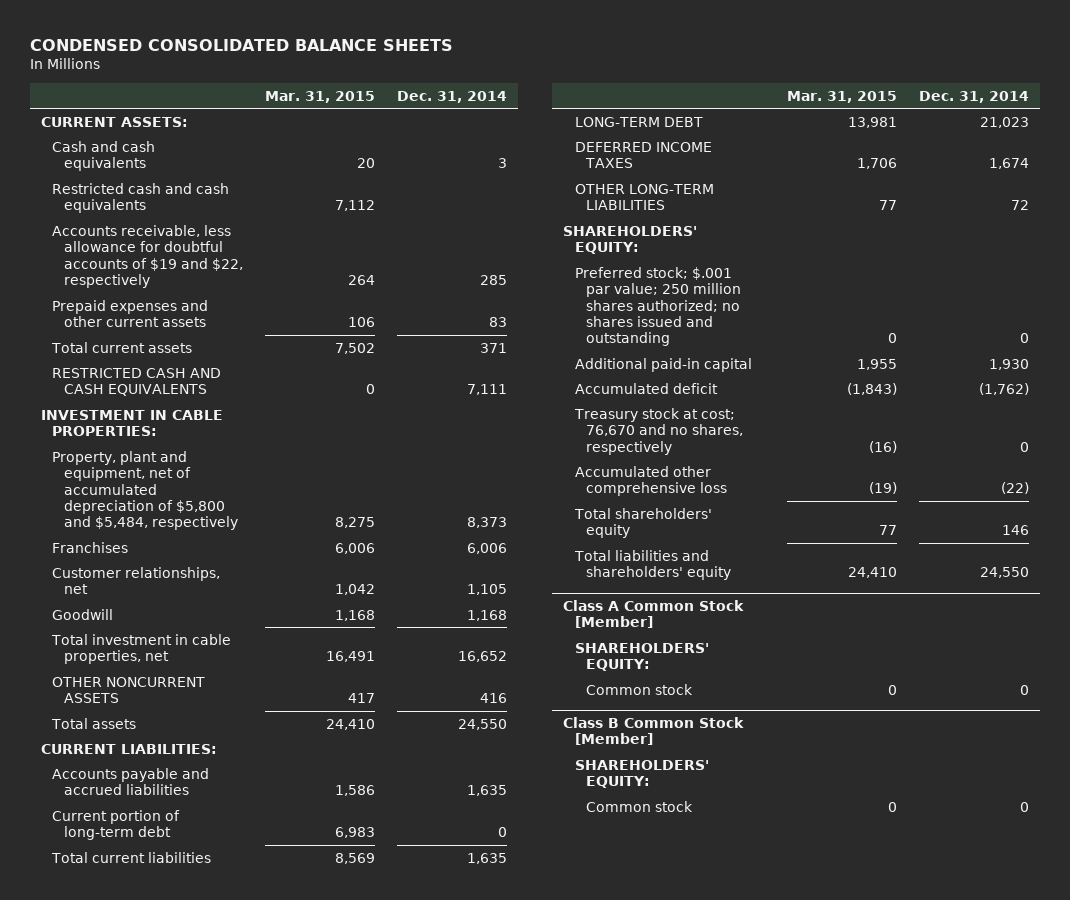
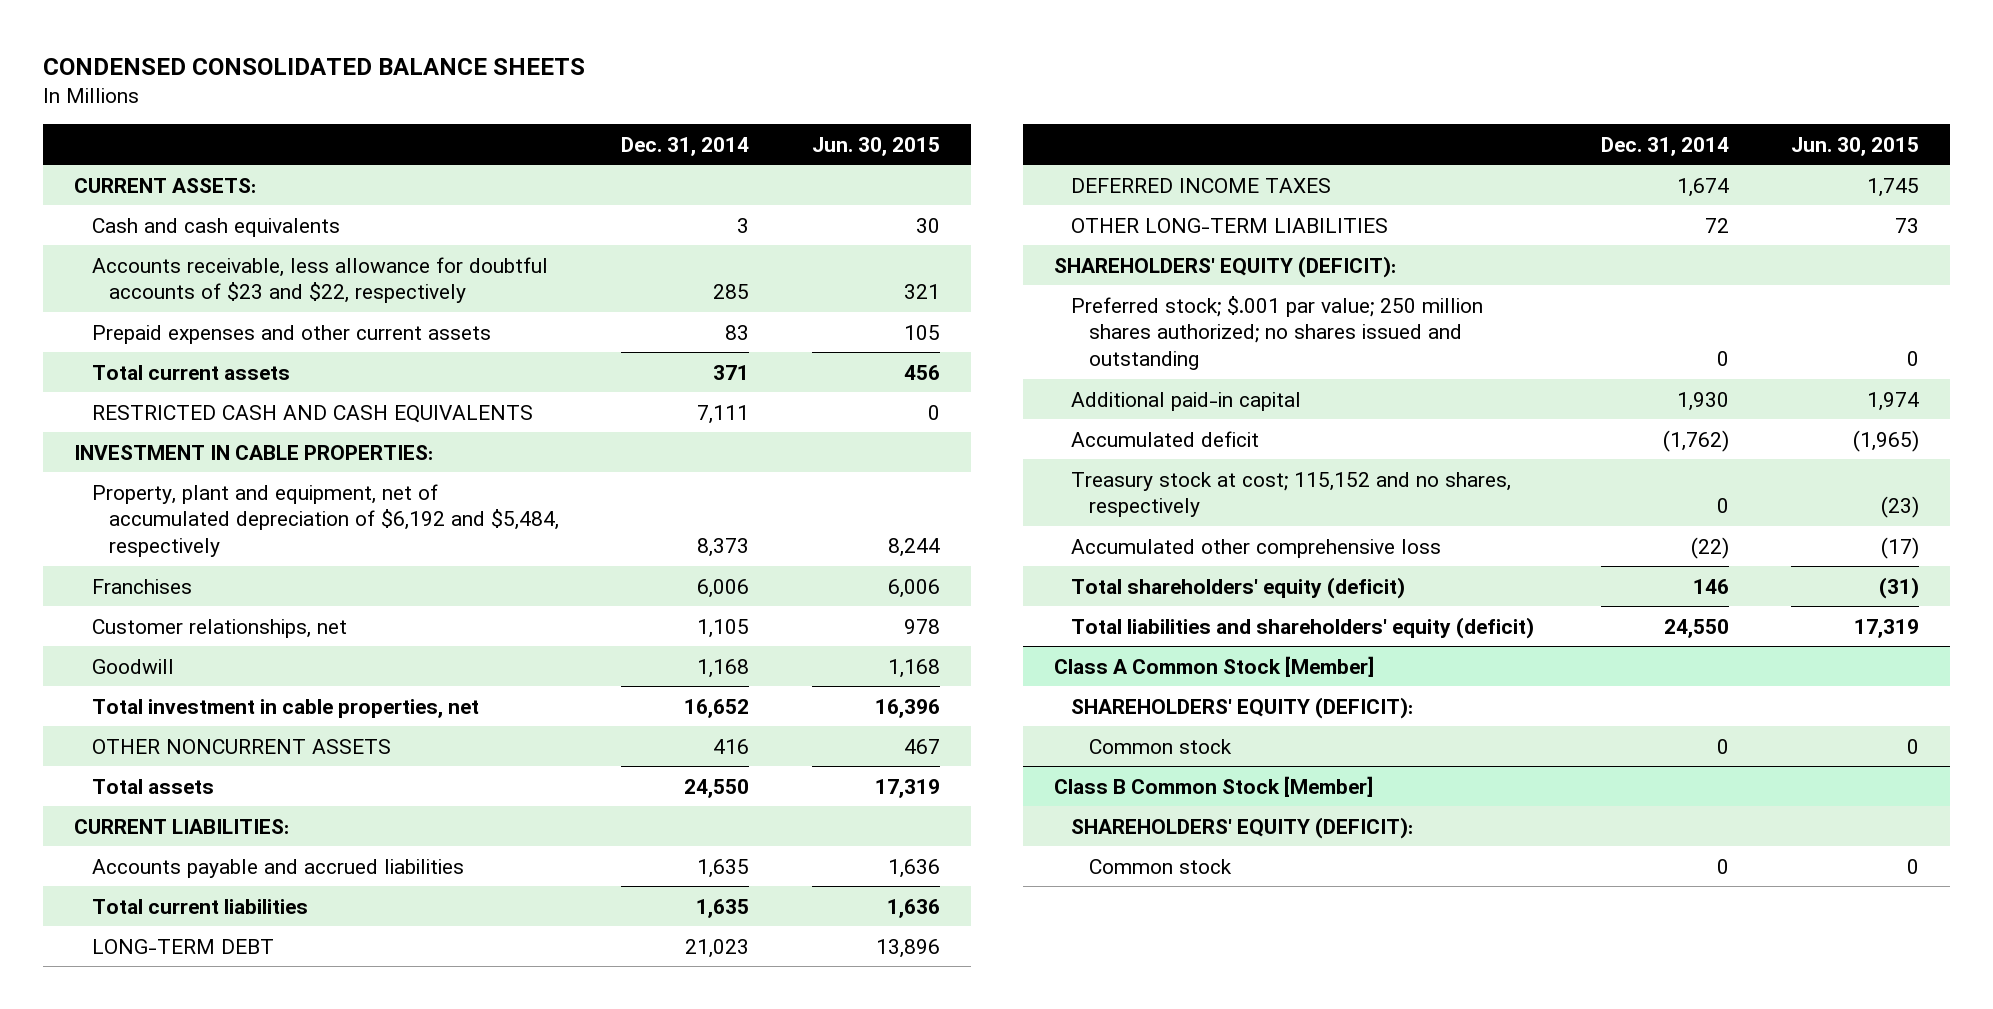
- | Mar. 31, 2015 | Dec. 31, 2014
+ | Dec. 31, 2014 | Jun. 30, 2015
- Restricted cash and cash equivalents | 7,112 |
- Accounts receivable, less allowance for doubtful accounts of $19 and $22, respectively | 264 | 285
+ Accounts receivable, less allowance for doubtful accounts of $23 and $22, respectively | 285 | 321
- Property, plant and equipment, net of accumulated depreciation of $5,800 and $5,484, respectively | 8,275 | 8,373
+ Property, plant and equipment, net of accumulated depreciation of $6,192 and $5,484, respectively | 8,373 | 8,244
- Current portion of long-term debt | 6,983 | 0
- SHAREHOLDERS' EQUITY:
+ SHAREHOLDERS' EQUITY (DEFICIT):
- Treasury stock at cost; 76,670 and no shares, respectively | (16) | 0
+ Treasury stock at cost; 115,152 and no shares, respectively | 0 | (23)
- Total shareholders' equity | 77 | 146
- Total liabilities and shareholders' equity | 24,410 | 24,550
+ Total shareholders' equity (deficit) | 146 | (31)
+ Total liabilities and shareholders' equity (deficit) | 24,550 | 17,319
@ Class A Common Stock [Member]
- SHAREHOLDERS' EQUITY:
+ SHAREHOLDERS' EQUITY (DEFICIT):
@ Class B Common Stock [Member]
- SHAREHOLDERS' EQUITY:
+ SHAREHOLDERS' EQUITY (DEFICIT):

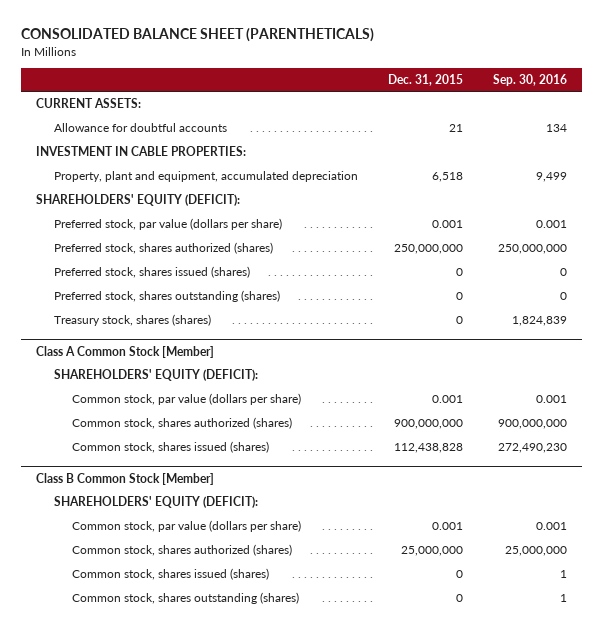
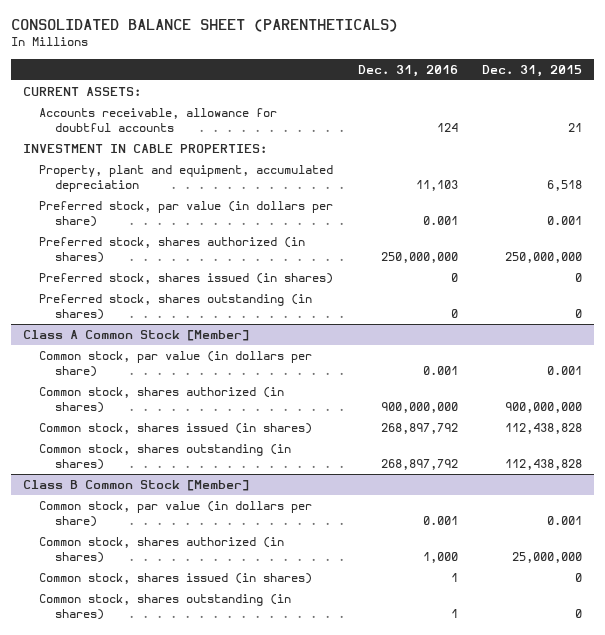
- | Dec. 31, 2015 | Sep. 30, 2016
+ | Dec. 31, 2016 | Dec. 31, 2015
- Allowance for doubtful accounts | 21 | 134
+ Accounts receivable, allowance for doubtful accounts | 124 | 21
- SHAREHOLDERS' EQUITY (DEFICIT):
- Preferred stock, par value (dollars per share) | 0.001 | 0.001
- Preferred stock, shares authorized (shares) | 250,000,000 | 250,000,000
- Preferred stock, shares issued (shares) | 0 | 0
- Preferred stock, shares outstanding (shares) | 0 | 0
- Treasury stock, shares (shares) | 0 | 1,824,839
+ Preferred stock, par value (in dollars per share) | 0.001 | 0.001
+ Preferred stock, shares authorized (in shares) | 250,000,000 | 250,000,000
+ Preferred stock, shares issued (in shares) | 0 | 0
+ Preferred stock, shares outstanding (in shares) | 0 | 0
@ Class A Common Stock [Member]
- SHAREHOLDERS' EQUITY (DEFICIT):
- Common stock, par value (dollars per share) | 0.001 | 0.001
- Common stock, shares authorized (shares) | 900,000,000 | 900,000,000
- Common stock, shares issued (shares) | 112,438,828 | 272,490,230
+ Common stock, par value (in dollars per share) | 0.001 | 0.001
+ Common stock, shares authorized (in shares) | 900,000,000 | 900,000,000
+ Common stock, shares issued (in shares) | 268,897,792 | 112,438,828
+ Common stock, shares outstanding (in shares) | 268,897,792 | 112,438,828
@ Class B Common Stock [Member]
- SHAREHOLDERS' EQUITY (DEFICIT):
- Common stock, par value (dollars per share) | 0.001 | 0.001
- Common stock, shares authorized (shares) | 25,000,000 | 25,000,000
- Common stock, shares issued (shares) | 0 | 1
- Common stock, shares outstanding (shares) | 0 | 1
+ Common stock, par value (in dollars per share) | 0.001 | 0.001
+ Common stock, shares authorized (in shares) | 1,000 | 25,000,000
+ Common stock, shares issued (in shares) | 1 | 0
+ Common stock, shares outstanding (in shares) | 1 | 0

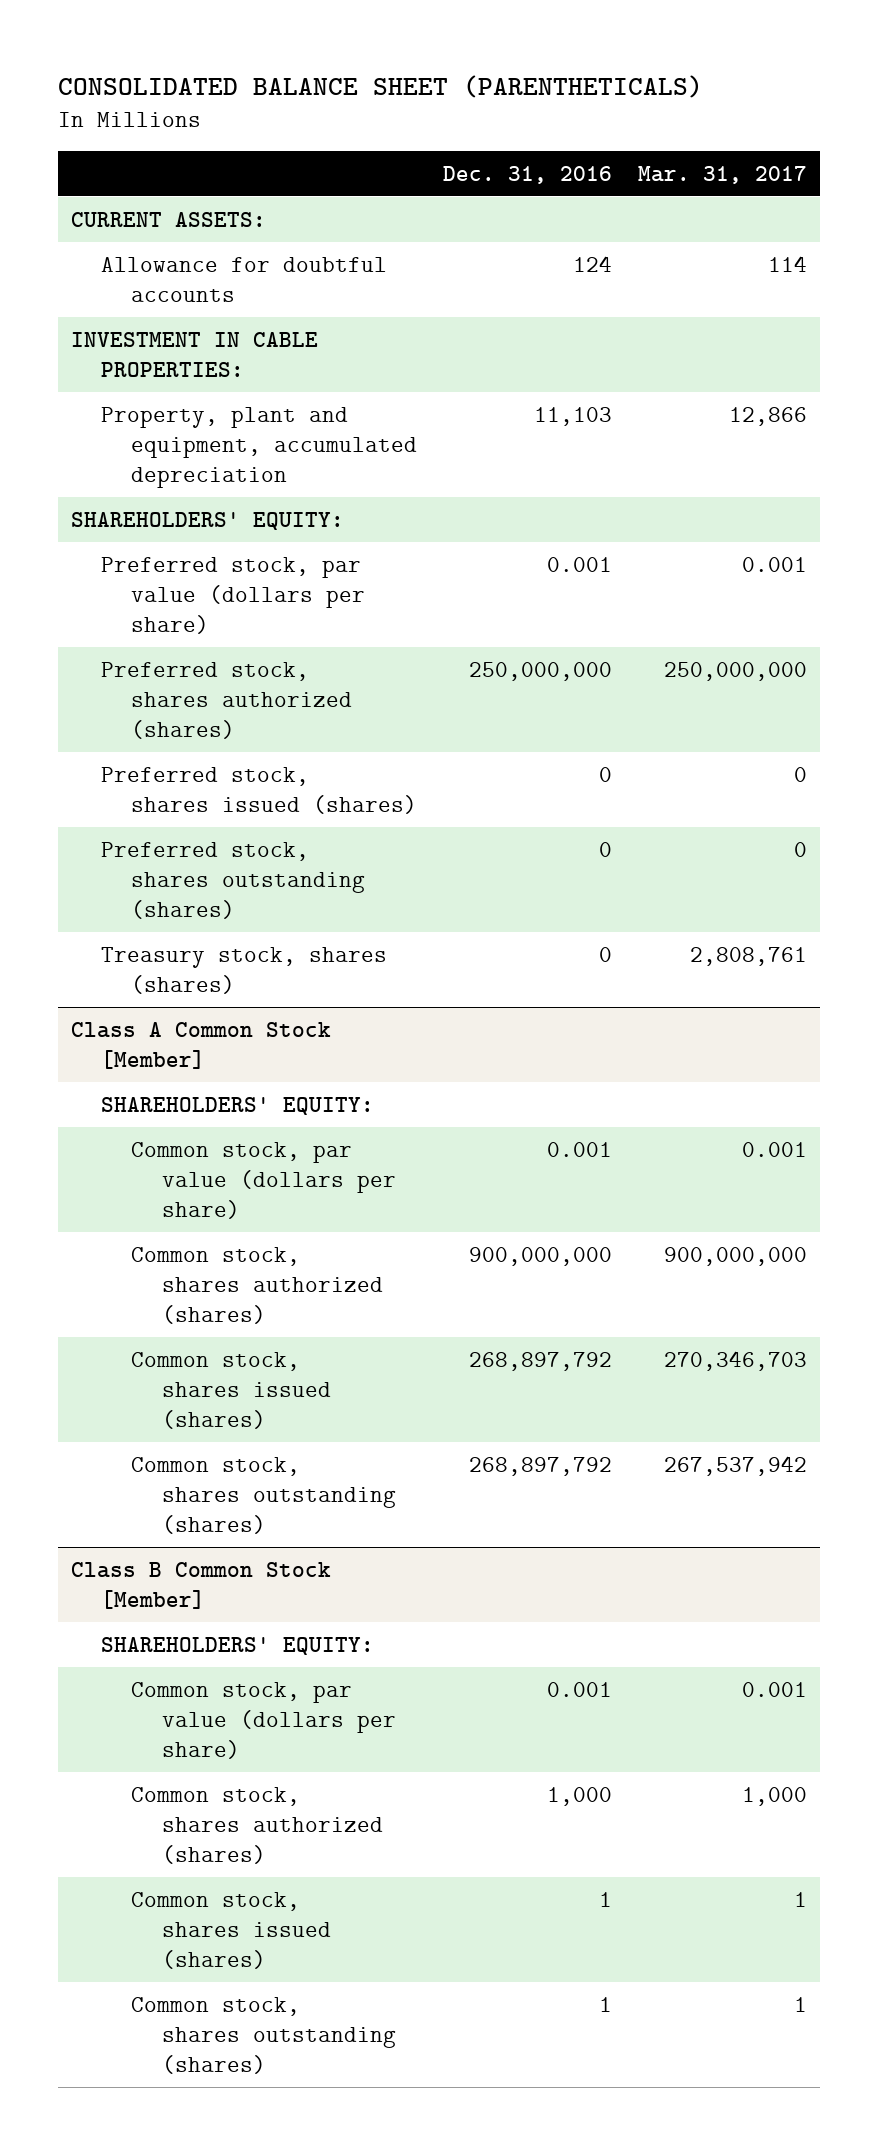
- | Dec. 31, 2016 | Dec. 31, 2015
+ | Dec. 31, 2016 | Mar. 31, 2017
- Accounts receivable, allowance for doubtful accounts | 124 | 21
+ Allowance for doubtful accounts | 124 | 114
- Preferred stock, par value (in dollars per share) | 0.001 | 0.001
- Preferred stock, shares authorized (in shares) | 250,000,000 | 250,000,000
- Preferred stock, shares issued (in shares) | 0 | 0
- Preferred stock, shares outstanding (in shares) | 0 | 0
+ SHAREHOLDERS' EQUITY:
+ Preferred stock, par value (dollars per share) | 0.001 | 0.001
+ Preferred stock, shares authorized (shares) | 250,000,000 | 250,000,000
+ Preferred stock, shares issued (shares) | 0 | 0
+ Preferred stock, shares outstanding (shares) | 0 | 0
+ Treasury stock, shares (shares) | 0 | 2,808,761
@ Class A Common Stock [Member]
- Common stock, par value (in dollars per share) | 0.001 | 0.001
- Common stock, shares authorized (in shares) | 900,000,000 | 900,000,000
- Common stock, shares issued (in shares) | 268,897,792 | 112,438,828
- Common stock, shares outstanding (in shares) | 268,897,792 | 112,438,828
+ SHAREHOLDERS' EQUITY:
+ Common stock, par value (dollars per share) | 0.001 | 0.001
+ Common stock, shares authorized (shares) | 900,000,000 | 900,000,000
+ Common stock, shares issued (shares) | 268,897,792 | 270,346,703
+ Common stock, shares outstanding (shares) | 268,897,792 | 267,537,942
@ Class B Common Stock [Member]
- Common stock, par value (in dollars per share) | 0.001 | 0.001
- Common stock, shares authorized (in shares) | 1,000 | 25,000,000
- Common stock, shares issued (in shares) | 1 | 0
- Common stock, shares outstanding (in shares) | 1 | 0
+ SHAREHOLDERS' EQUITY:
+ Common stock, par value (dollars per share) | 0.001 | 0.001
+ Common stock, shares authorized (shares) | 1,000 | 1,000
+ Common stock, shares issued (shares) | 1 | 1
+ Common stock, shares outstanding (shares) | 1 | 1

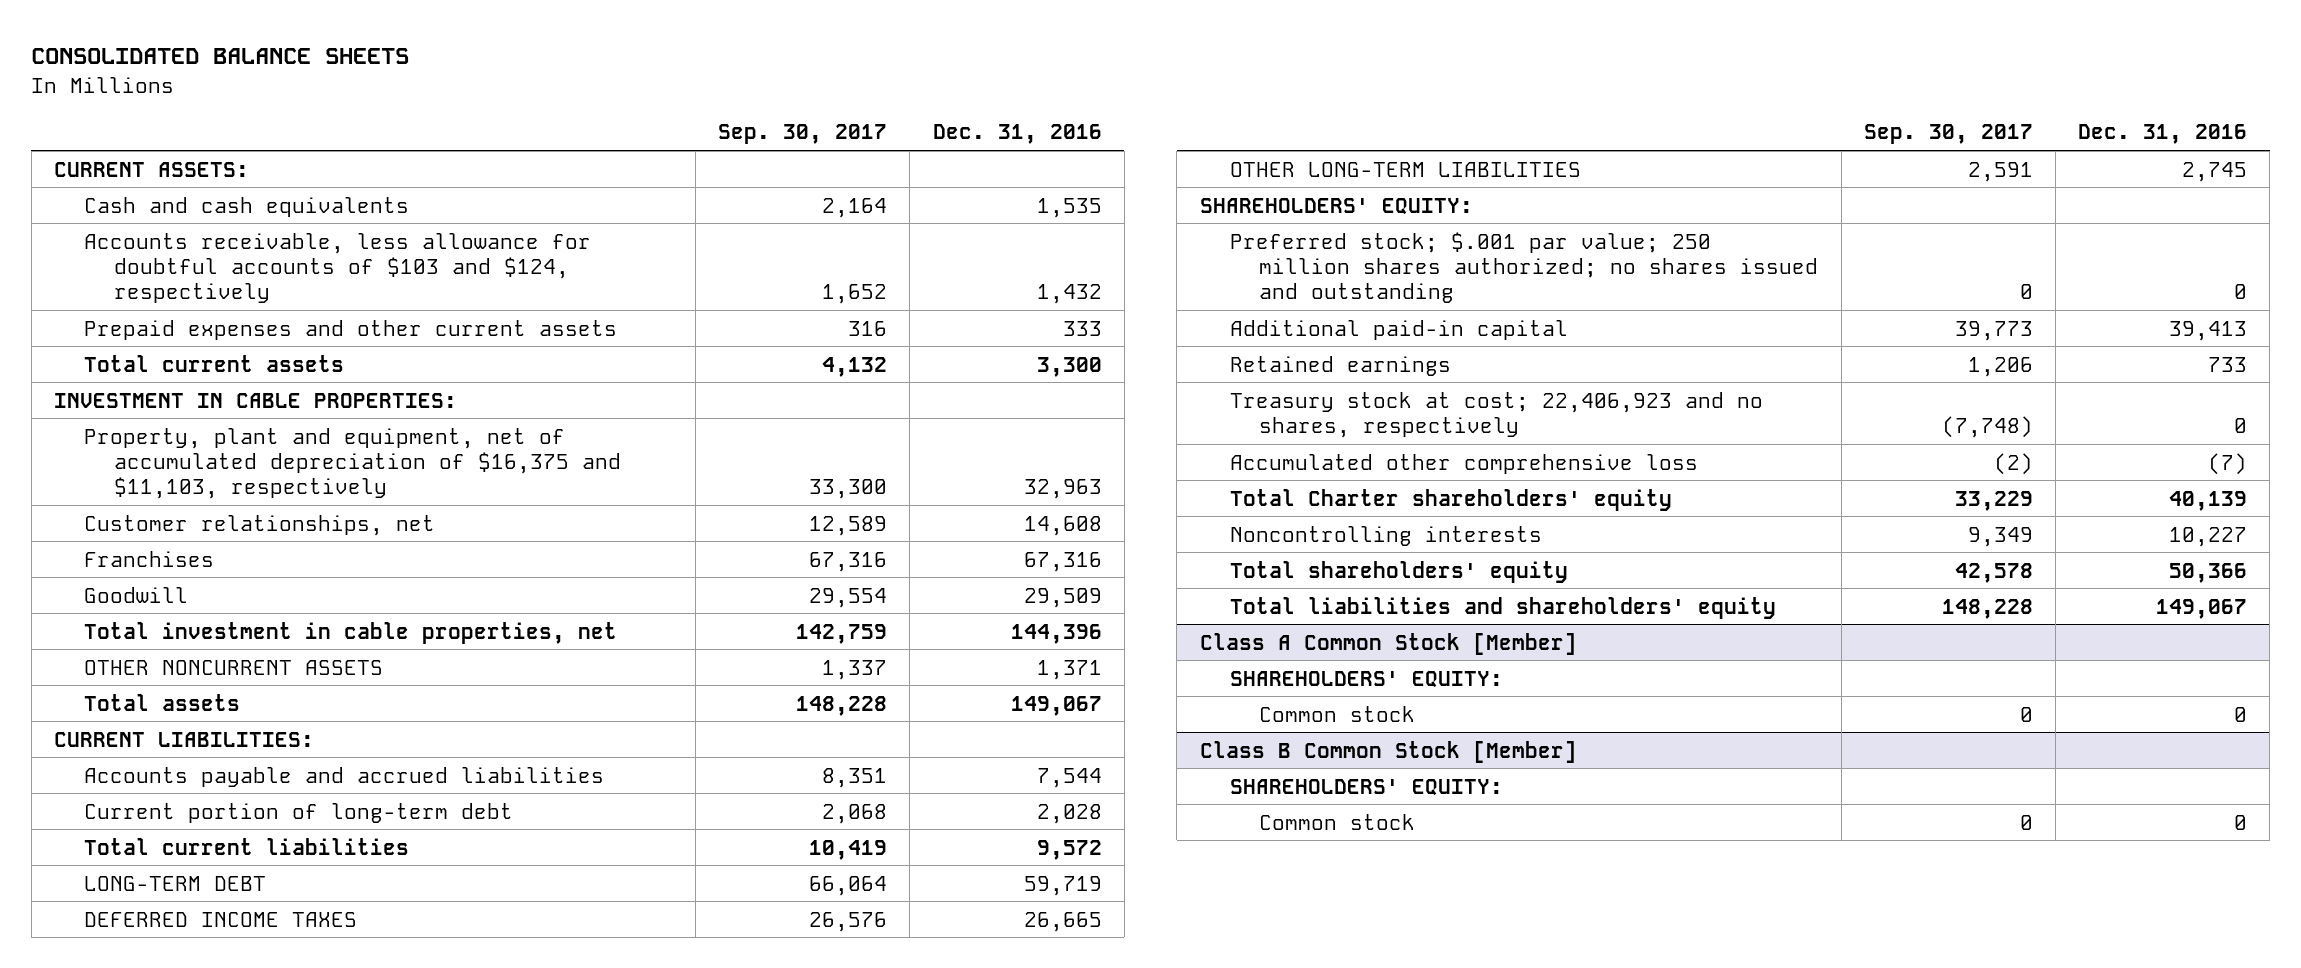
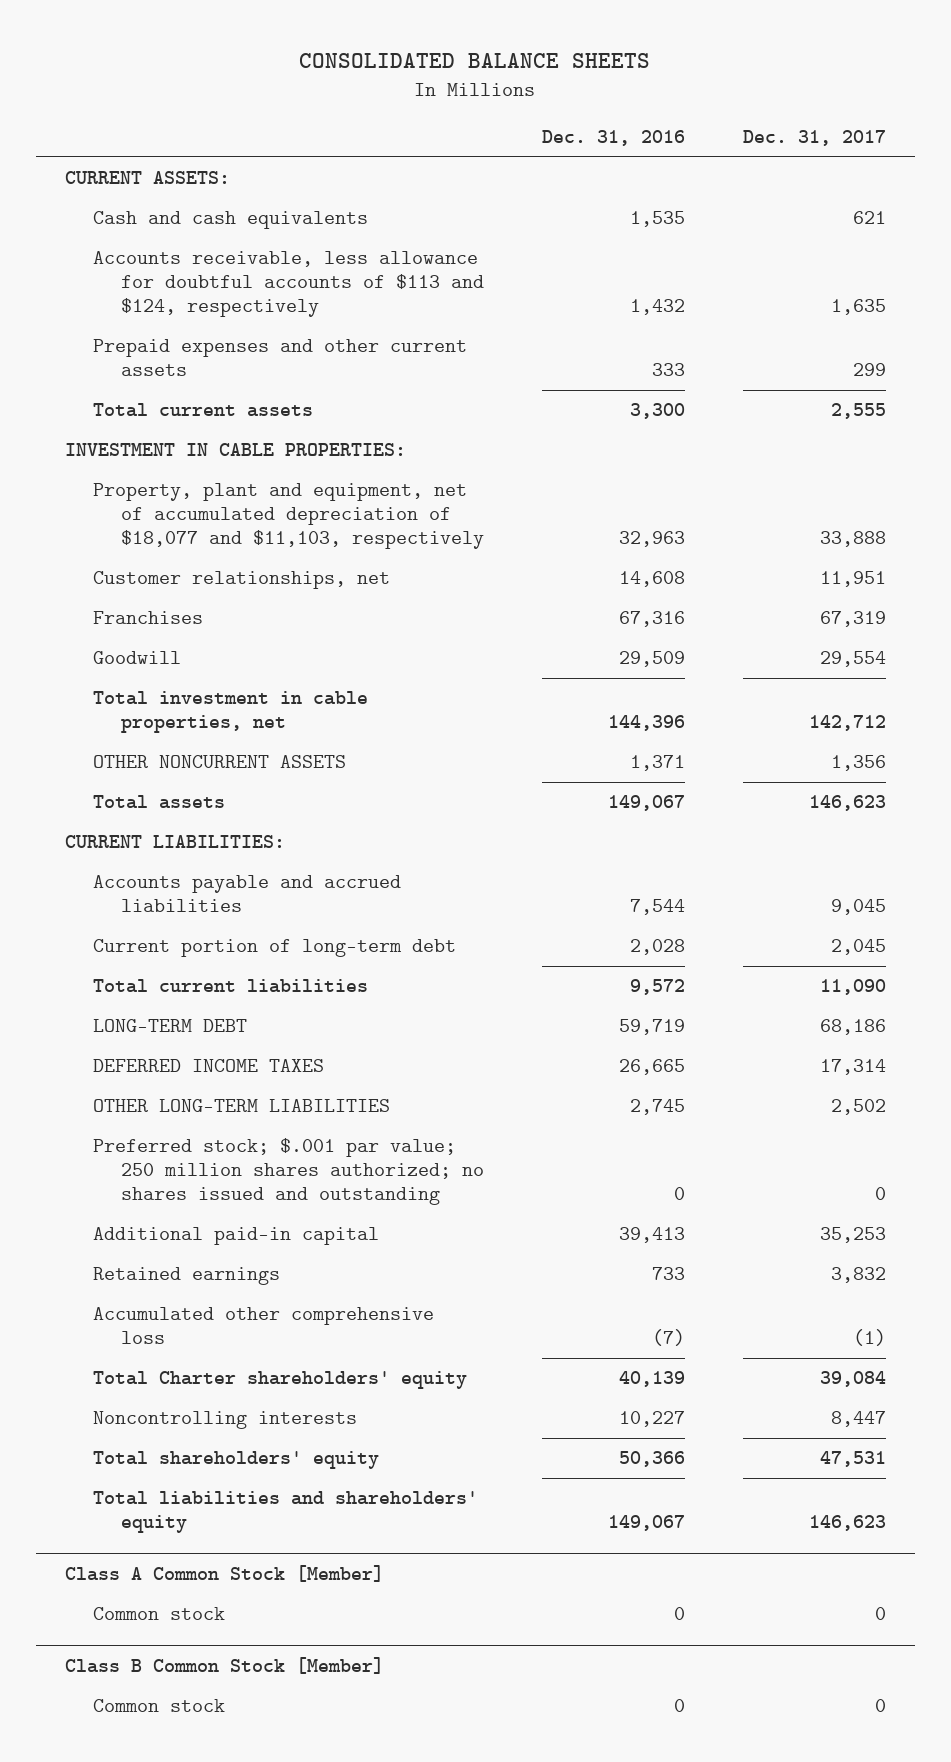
- | Sep. 30, 2017 | Dec. 31, 2016
+ | Dec. 31, 2016 | Dec. 31, 2017
- Accounts receivable, less allowance for doubtful accounts of $103 and $124, respectively | 1,652 | 1,432
+ Accounts receivable, less allowance for doubtful accounts of $113 and $124, respectively | 1,432 | 1,635
- Property, plant and equipment, net of accumulated depreciation of $16,375 and $11,103, respectively | 33,300 | 32,963
+ Property, plant and equipment, net of accumulated depreciation of $18,077 and $11,103, respectively | 32,963 | 33,888
- SHAREHOLDERS' EQUITY:
- Treasury stock at cost; 22,406,923 and no shares, respectively | (7,748) | 0
@ Class A Common Stock [Member]
- SHAREHOLDERS' EQUITY:
@ Class B Common Stock [Member]
- SHAREHOLDERS' EQUITY:

